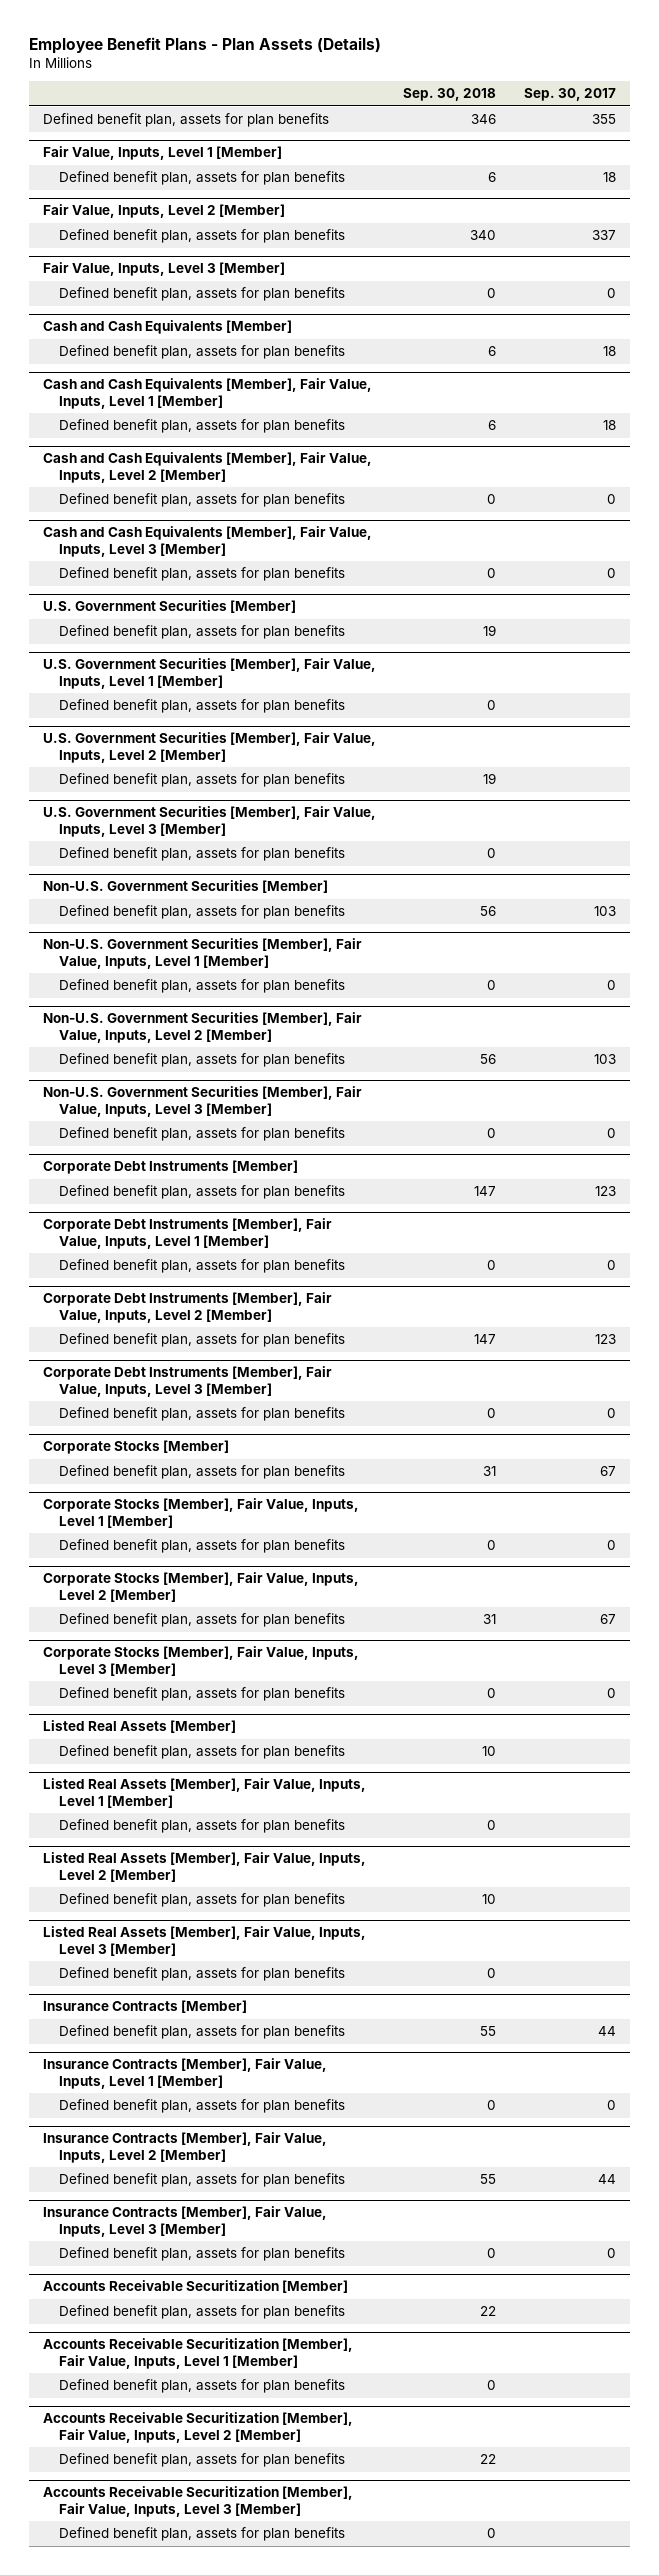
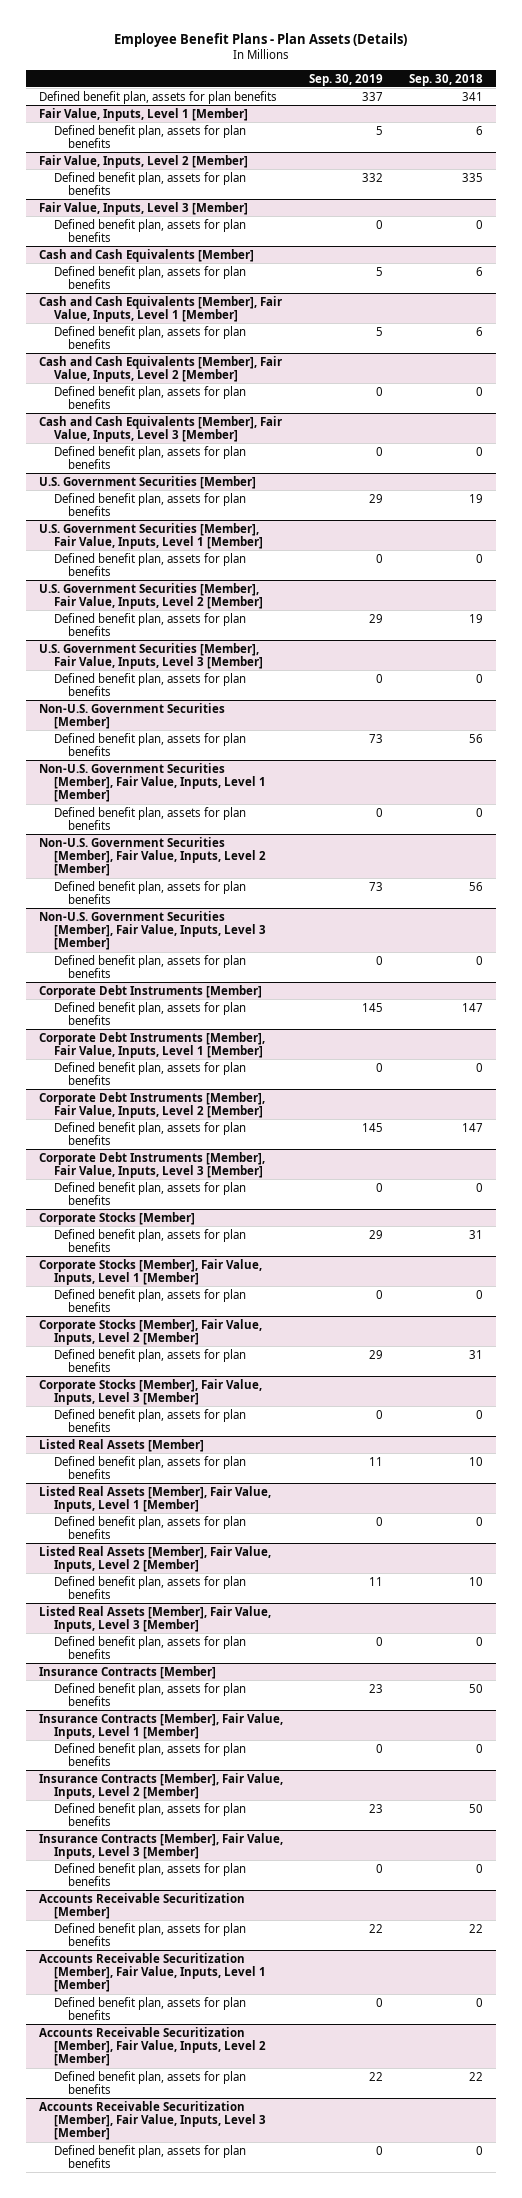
- | Sep. 30, 2018 | Sep. 30, 2017
+ | Sep. 30, 2019 | Sep. 30, 2018
- Defined benefit plan, assets for plan benefits | 346 | 355
+ Defined benefit plan, assets for plan benefits | 337 | 341
@ Fair Value, Inputs, Level 2 [Member]
- Defined benefit plan, assets for plan benefits | 340 | 337
+ Defined benefit plan, assets for plan benefits | 332 | 335
@ Insurance Contracts [Member]
- Defined benefit plan, assets for plan benefits | 55 | 44
+ Defined benefit plan, assets for plan benefits | 23 | 50
@ Insurance Contracts [Member], Fair Value, Inputs, Level 2 [Member]
- Defined benefit plan, assets for plan benefits | 55 | 44
+ Defined benefit plan, assets for plan benefits | 23 | 50

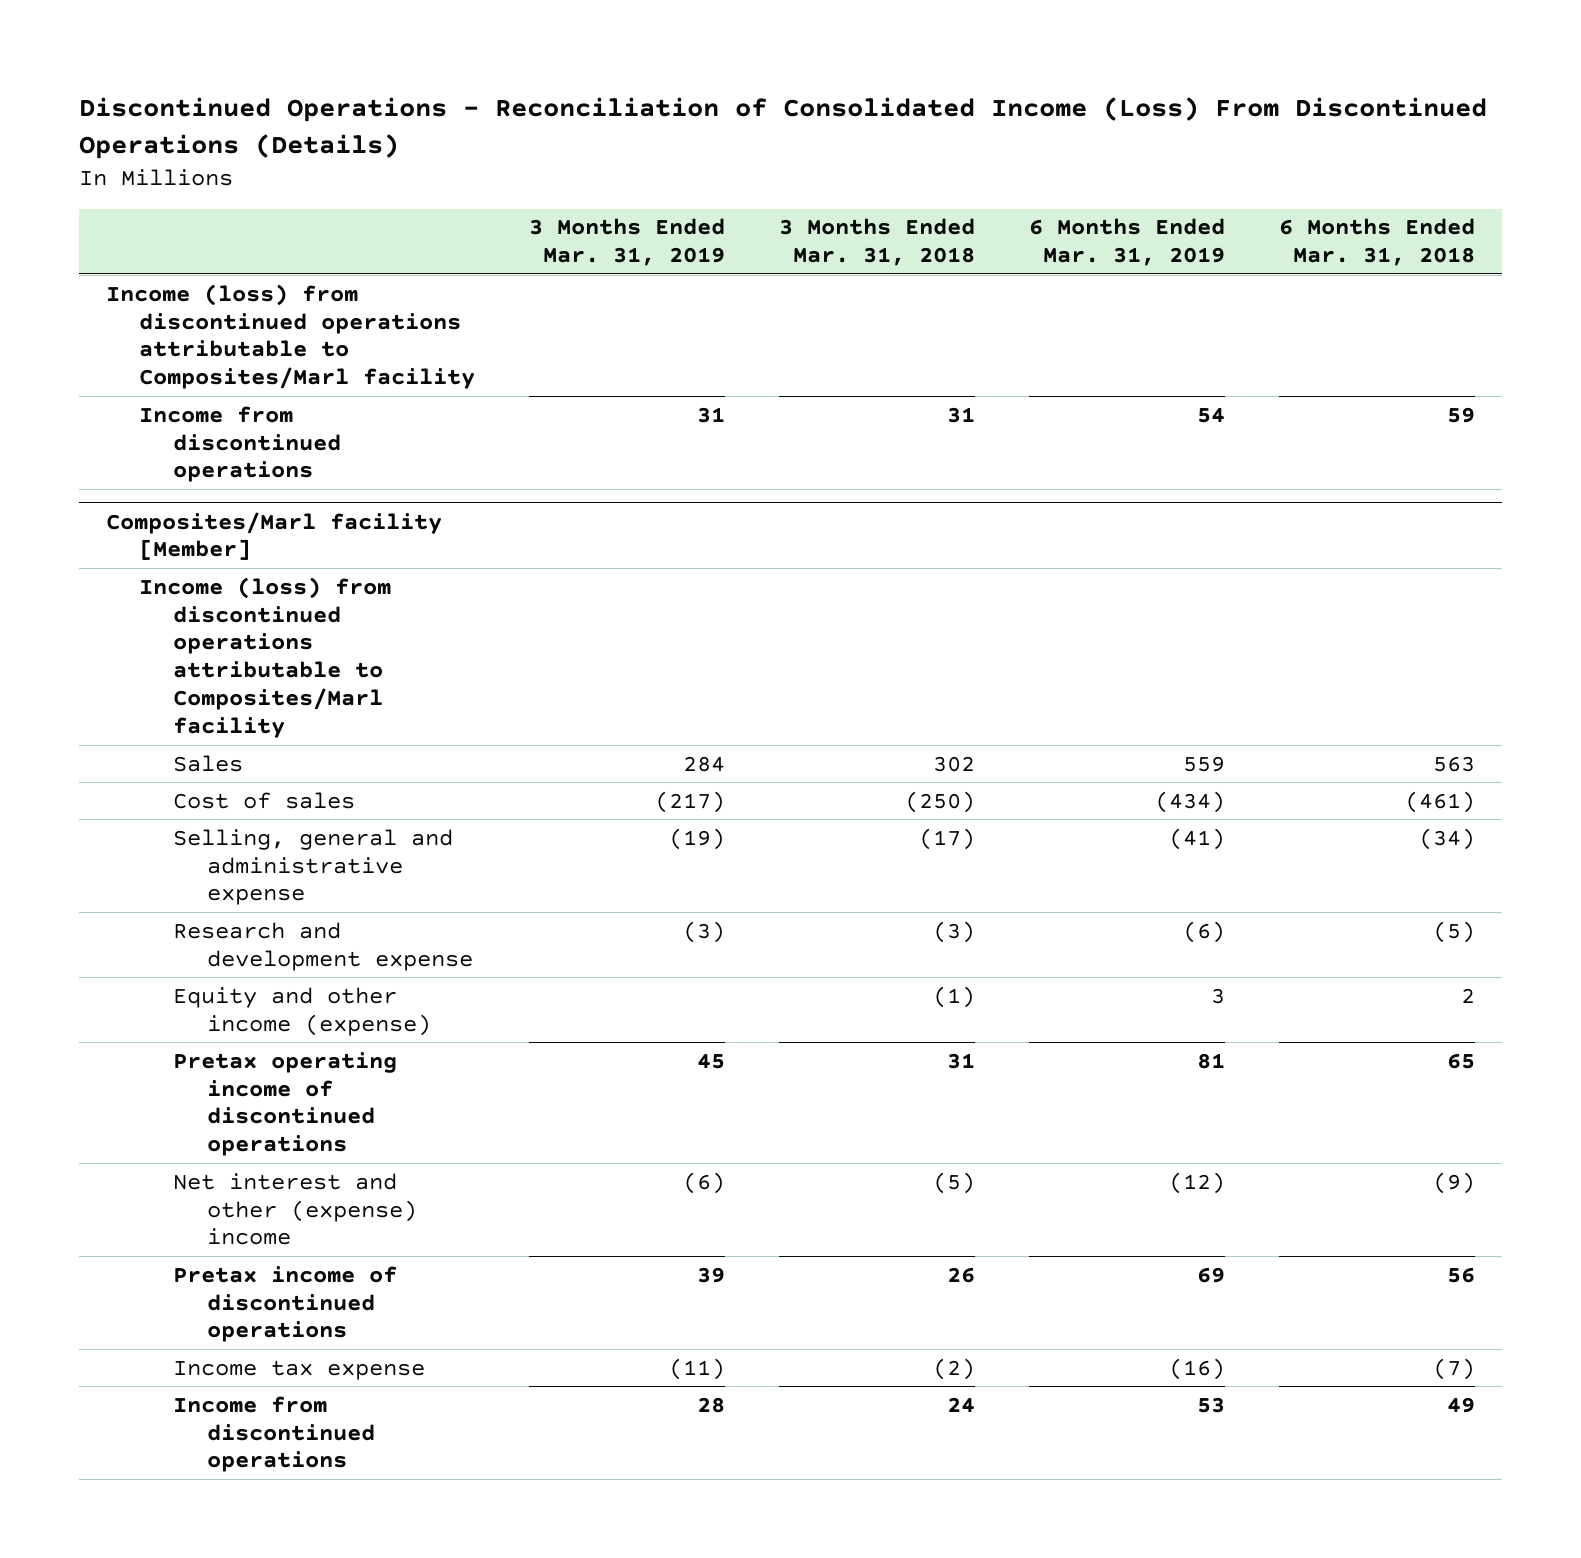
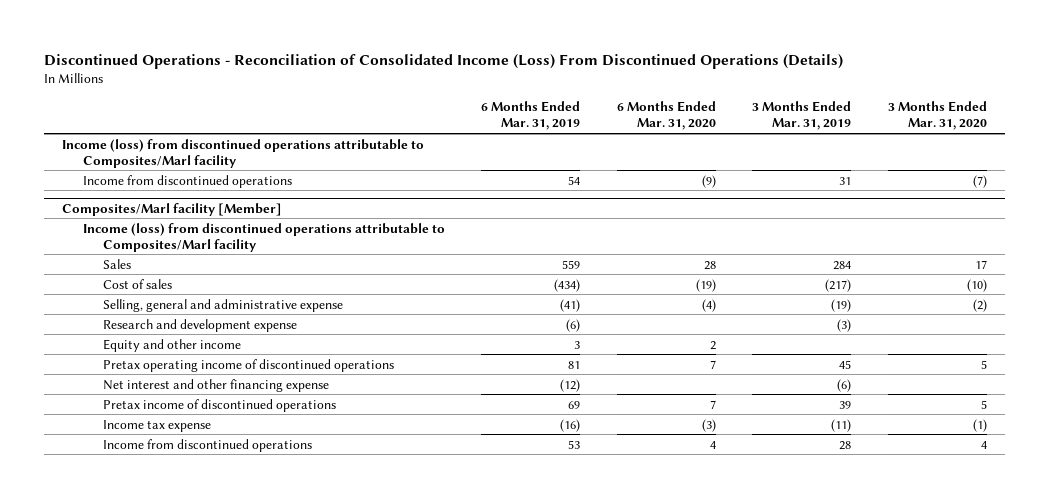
- | 3 Months Ended Mar. 31, 2019 | 3 Months Ended Mar. 31, 2018 | 6 Months Ended Mar. 31, 2019 | 6 Months Ended Mar. 31, 2018
+ | 6 Months Ended Mar. 31, 2019 | 6 Months Ended Mar. 31, 2020 | 3 Months Ended Mar. 31, 2019 | 3 Months Ended Mar. 31, 2020
@ Composites/Marl facility [Member]
- Equity and other income (expense) | | (1) | 3 | 2
+ Equity and other income | 3 | 2 | |
- Net interest and other (expense) income | (6) | (5) | (12) | (9)
+ Net interest and other financing expense | (12) | | (6) |

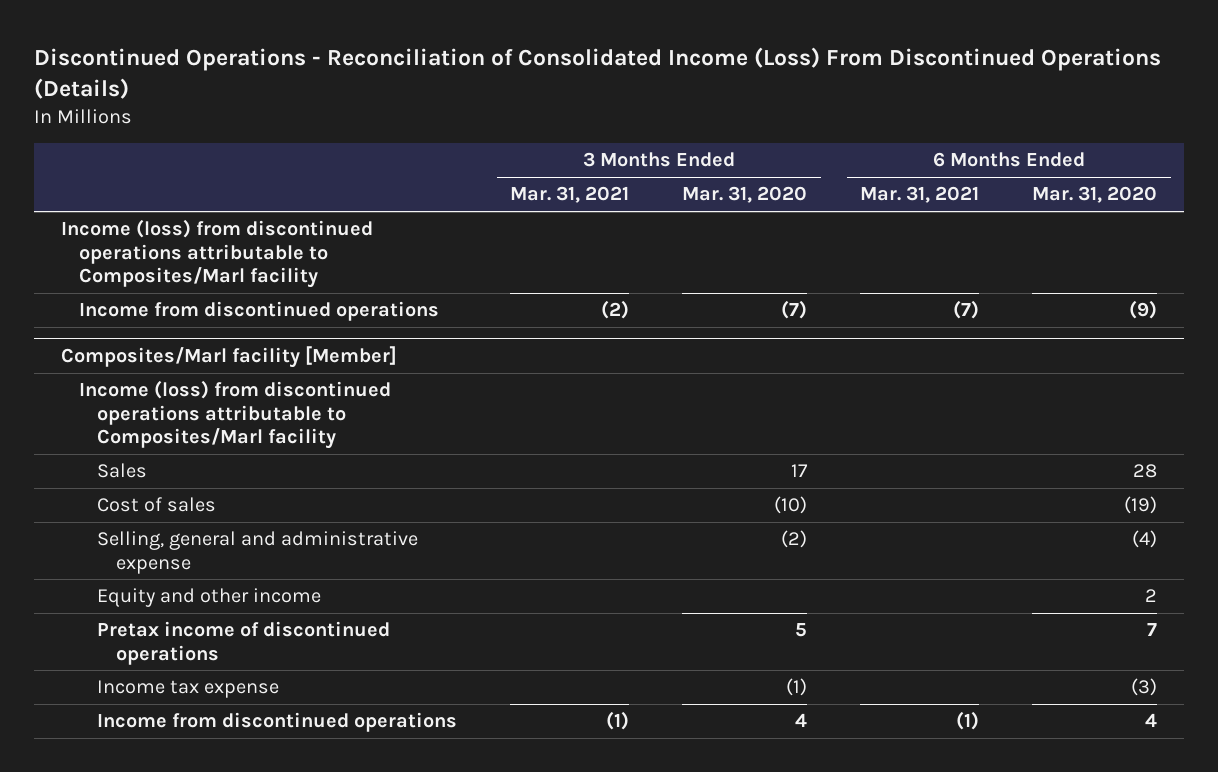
- | 6 Months Ended Mar. 31, 2019 | 6 Months Ended Mar. 31, 2020 | 3 Months Ended Mar. 31, 2019 | 3 Months Ended Mar. 31, 2020
+ | 3 Months Ended Mar. 31, 2021 | 3 Months Ended Mar. 31, 2020 | 6 Months Ended Mar. 31, 2021 | 6 Months Ended Mar. 31, 2020
@ Composites/Marl facility [Member]
- Research and development expense | (6) | | (3) |
- Pretax operating income of discontinued operations | 81 | 7 | 45 | 5
- Net interest and other financing expense | (12) | | (6) |

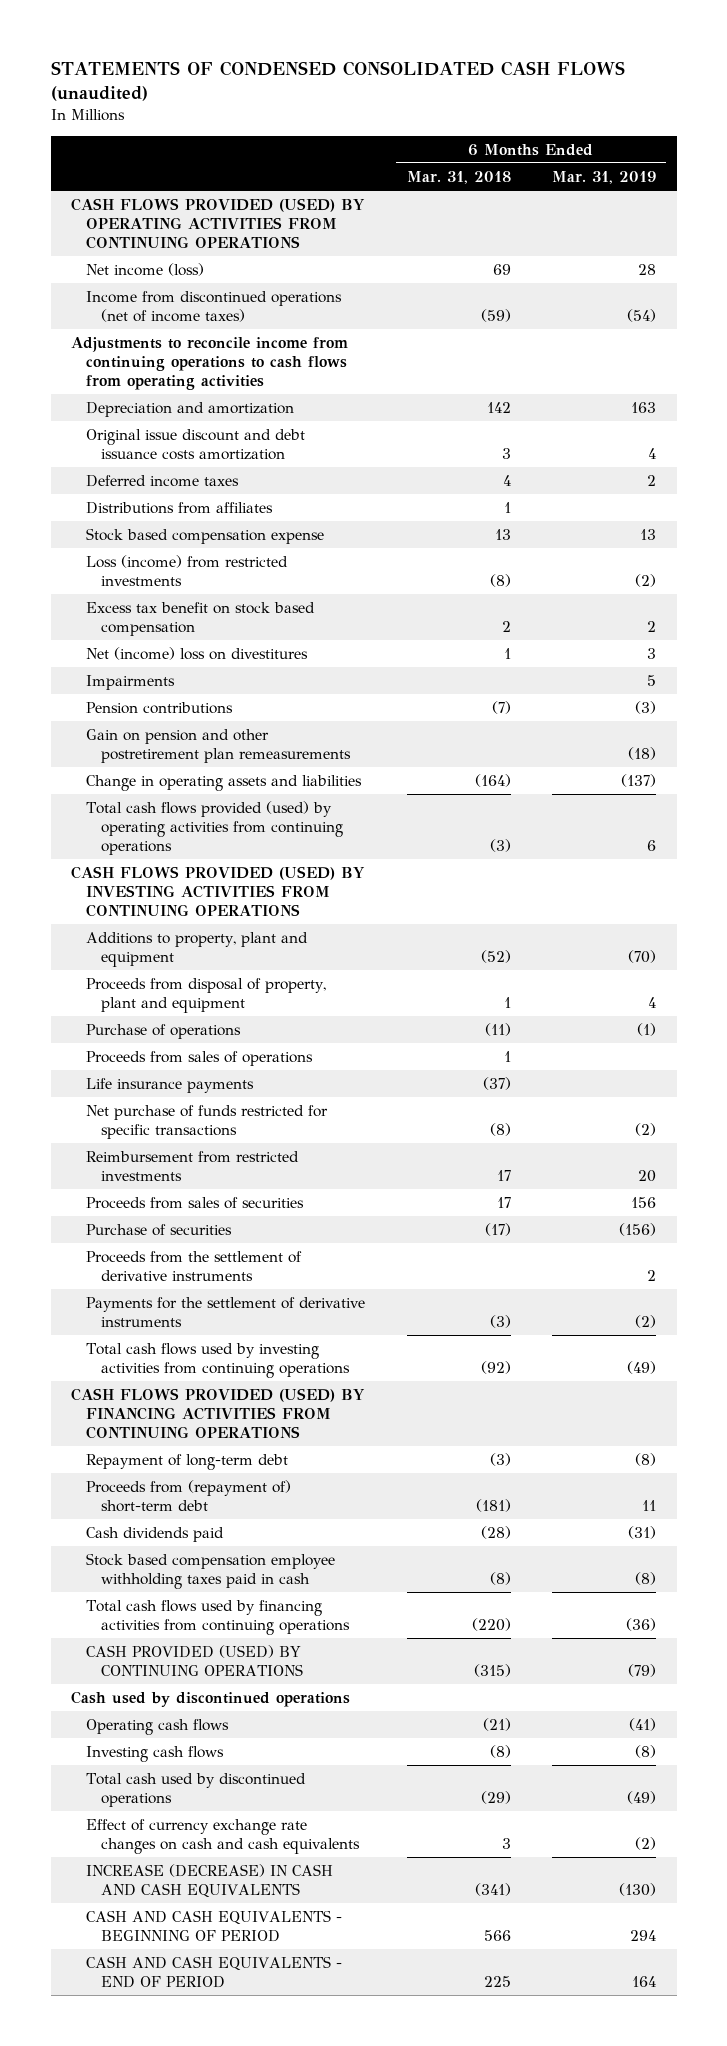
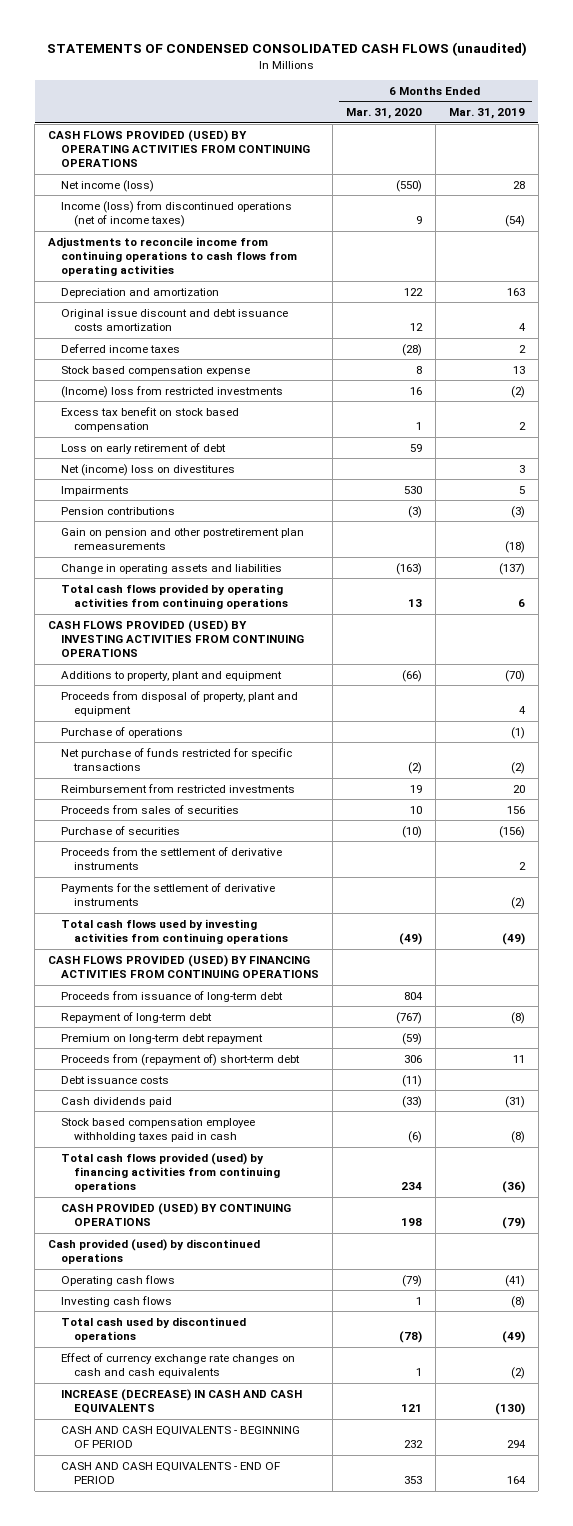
- | 6 Months Ended Mar. 31, 2018 | 6 Months Ended Mar. 31, 2019
+ | 6 Months Ended Mar. 31, 2020 | 6 Months Ended Mar. 31, 2019
- Income from discontinued operations (net of income taxes) | (59) | (54)
+ Income (loss) from discontinued operations (net of income taxes) | 9 | (54)
- Distributions from affiliates | 1 |
- Loss (income) from restricted investments | (8) | (2)
+ (Income) loss from restricted investments | 16 | (2)
+ Loss on early retirement of debt | 59 |
- Total cash flows provided (used) by operating activities from continuing operations | (3) | 6
+ Total cash flows provided by operating activities from continuing operations | 13 | 6
- Proceeds from sales of operations | 1 |
- Life insurance payments | (37) |
+ Proceeds from issuance of long-term debt | 804 |
+ Premium on long-term debt repayment | (59) |
+ Debt issuance costs | (11) |
- Total cash flows used by financing activities from continuing operations | (220) | (36)
+ Total cash flows provided (used) by financing activities from continuing operations | 234 | (36)
- Cash used by discontinued operations
+ Cash provided (used) by discontinued operations

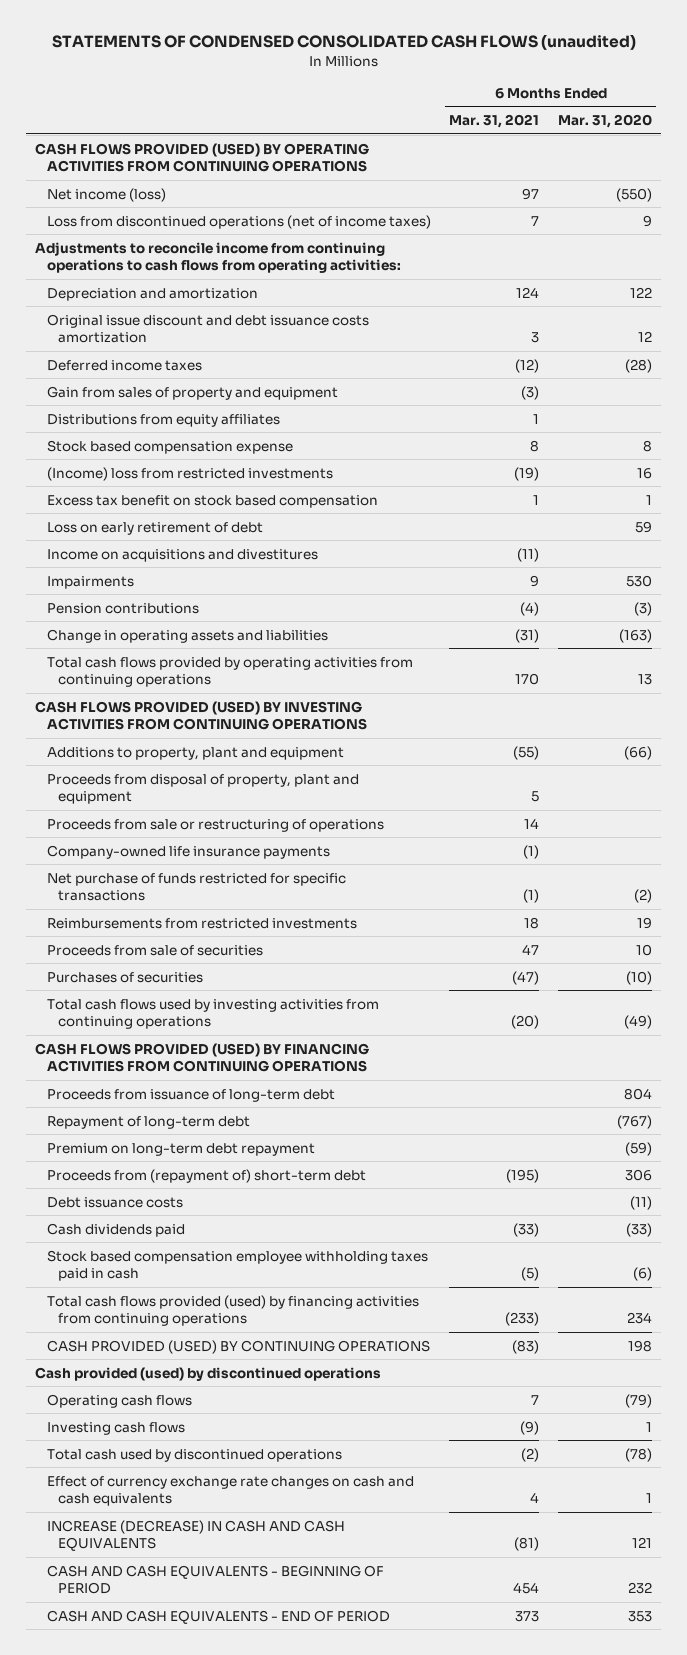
- | 6 Months Ended Mar. 31, 2020 | 6 Months Ended Mar. 31, 2019
+ | 6 Months Ended Mar. 31, 2021 | 6 Months Ended Mar. 31, 2020
- Income (loss) from discontinued operations (net of income taxes) | 9 | (54)
- Adjustments to reconcile income from continuing operations to cash flows from operating activities
+ Loss from discontinued operations (net of income taxes) | 7 | 9
+ Adjustments to reconcile income from continuing operations to cash flows from operating activities:
+ Gain from sales of property and equipment | (3) |
+ Distributions from equity affiliates | 1 |
- Net (income) loss on divestitures | | 3
+ Income on acquisitions and divestitures | (11) |
- Gain on pension and other postretirement plan remeasurements | | (18)
- Purchase of operations | | (1)
+ Proceeds from sale or restructuring of operations | 14 |
+ Company-owned life insurance payments | (1) |
- Reimbursement from restricted investments | 19 | 20
- Proceeds from sales of securities | 10 | 156
- Purchase of securities | (10) | (156)
- Proceeds from the settlement of derivative instruments | | 2
- Payments for the settlement of derivative instruments | | (2)
+ Reimbursements from restricted investments | 18 | 19
+ Proceeds from sale of securities | 47 | 10
+ Purchases of securities | (47) | (10)

